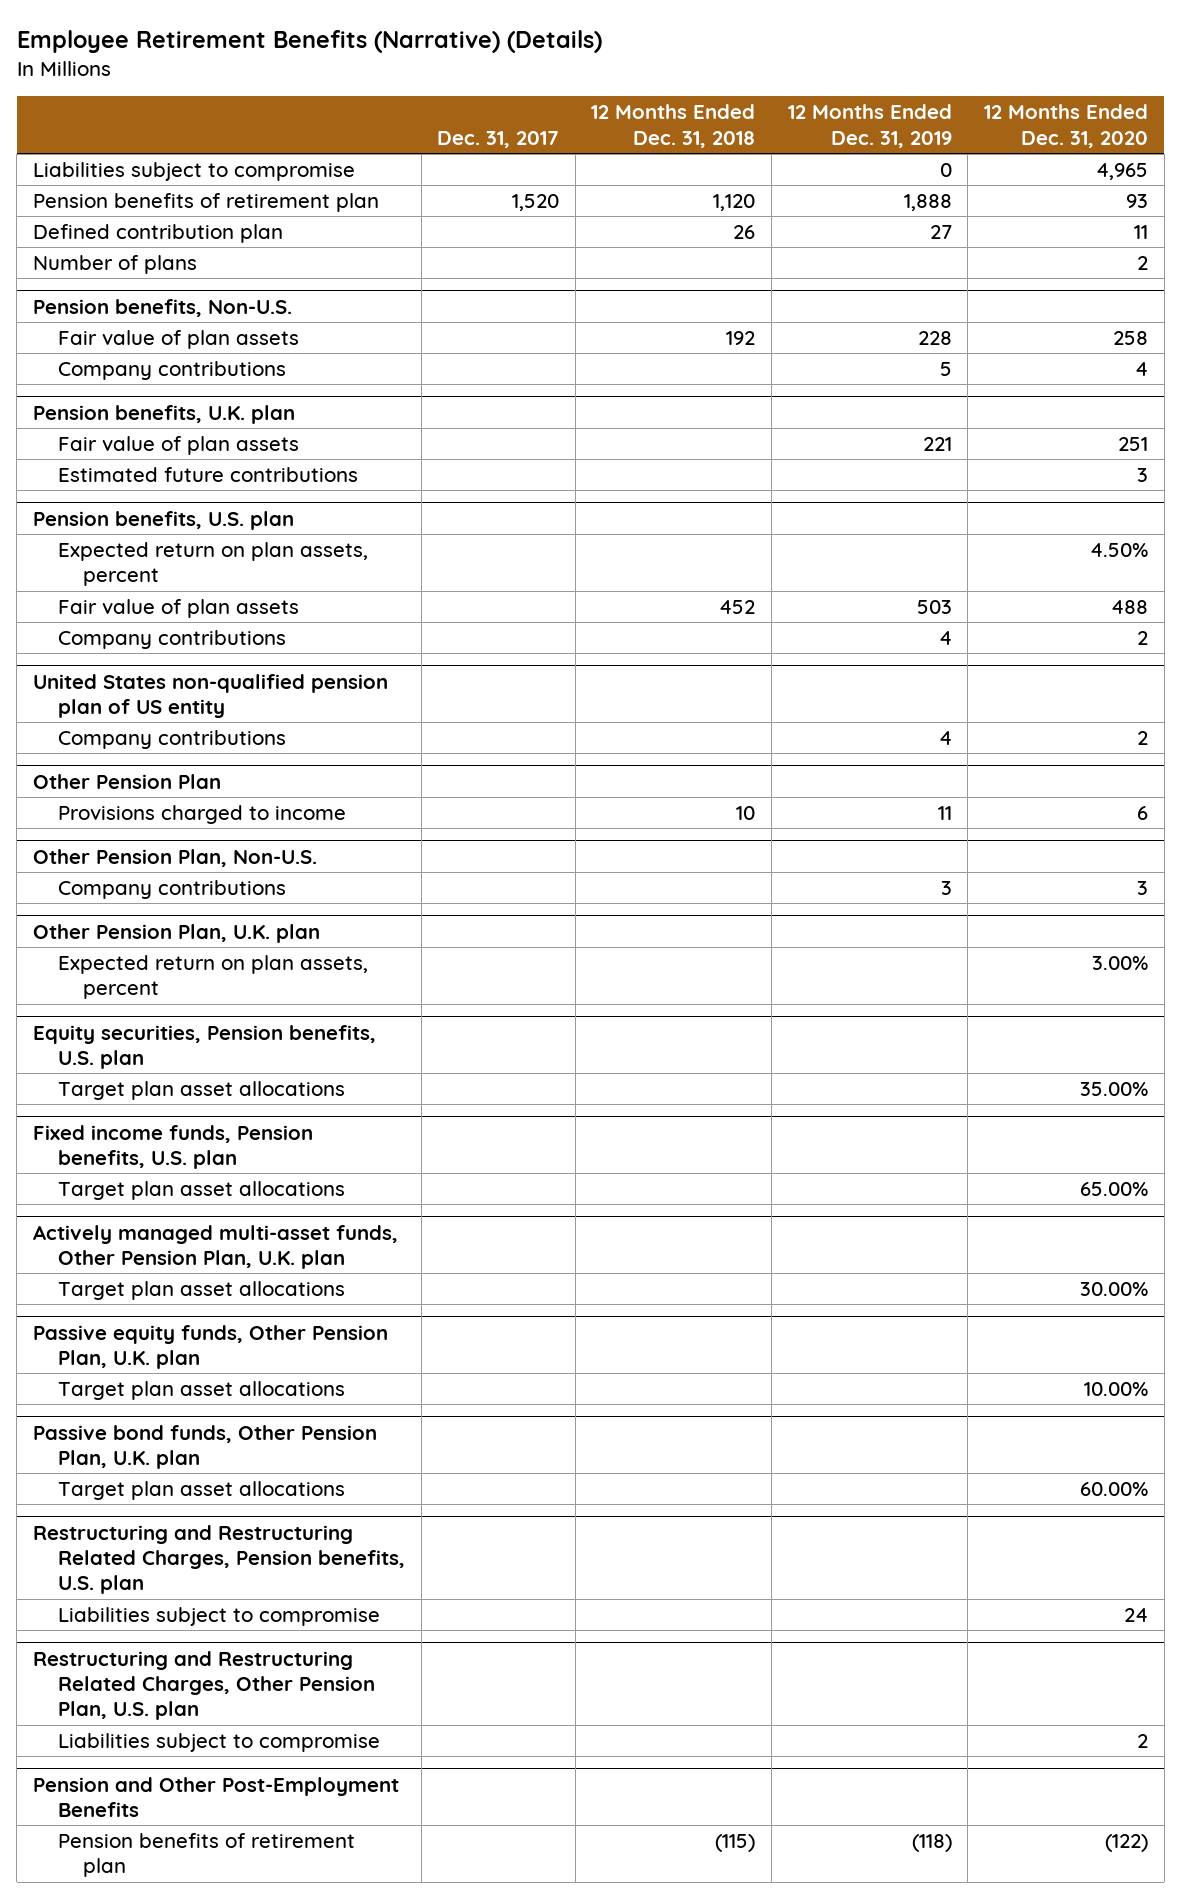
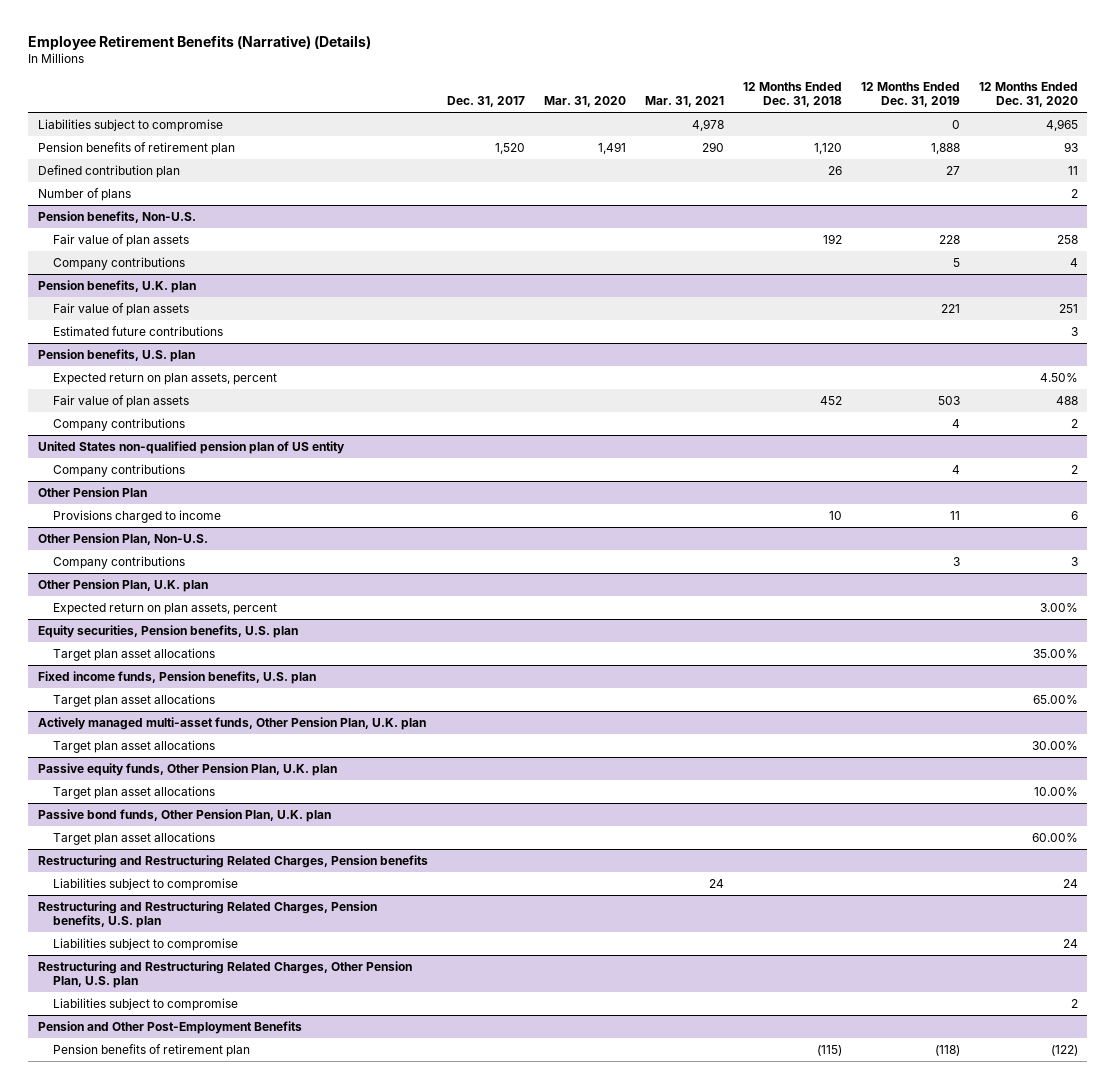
- | Dec. 31, 2017 | 12 Months Ended Dec. 31, 2018 | 12 Months Ended Dec. 31, 2019 | 12 Months Ended Dec. 31, 2020
+ | Dec. 31, 2017 | Mar. 31, 2020 | Mar. 31, 2021 | 12 Months Ended Dec. 31, 2018 | 12 Months Ended Dec. 31, 2019 | 12 Months Ended Dec. 31, 2020
+ Restructuring and Restructuring Related Charges, Pension benefits
+ Liabilities subject to compromise | | | 24 | | | 24

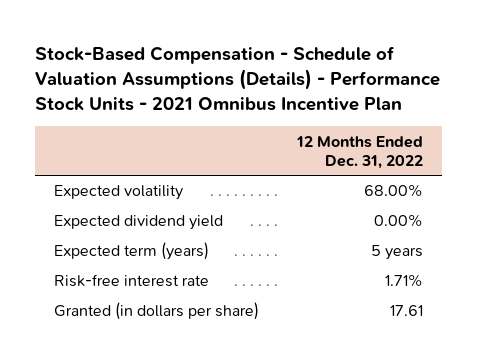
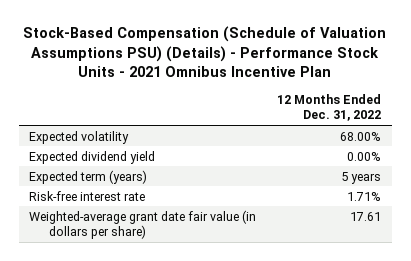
- Stock-Based Compensation - Schedule of Valuation Assumptions (Details) - Performance Stock Units - 2021 Omnibus Incentive Plan
+ Stock-Based Compensation (Schedule of Valuation Assumptions PSU) (Details) - Performance Stock Units - 2021 Omnibus Incentive Plan
- Granted (in dollars per share) | 17.61
+ Weighted-average grant date fair value (in dollars per share) | 17.61

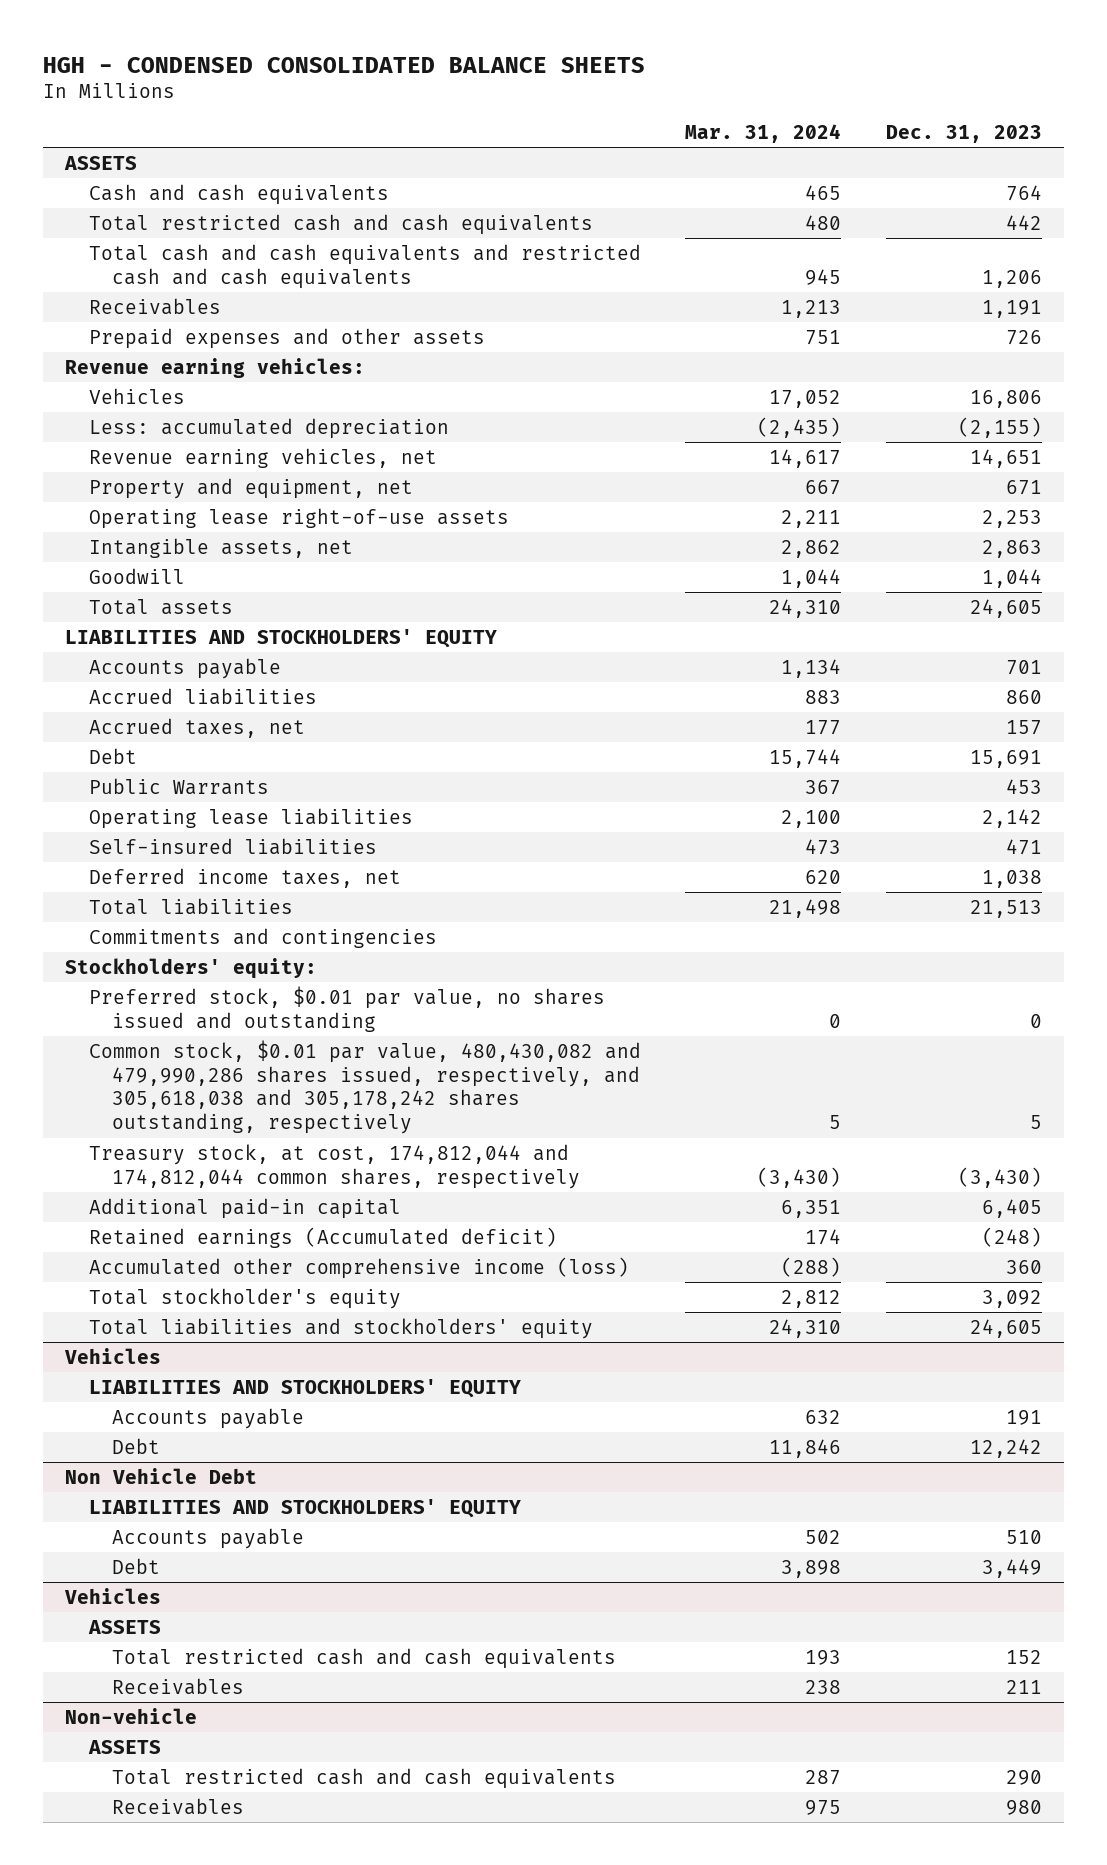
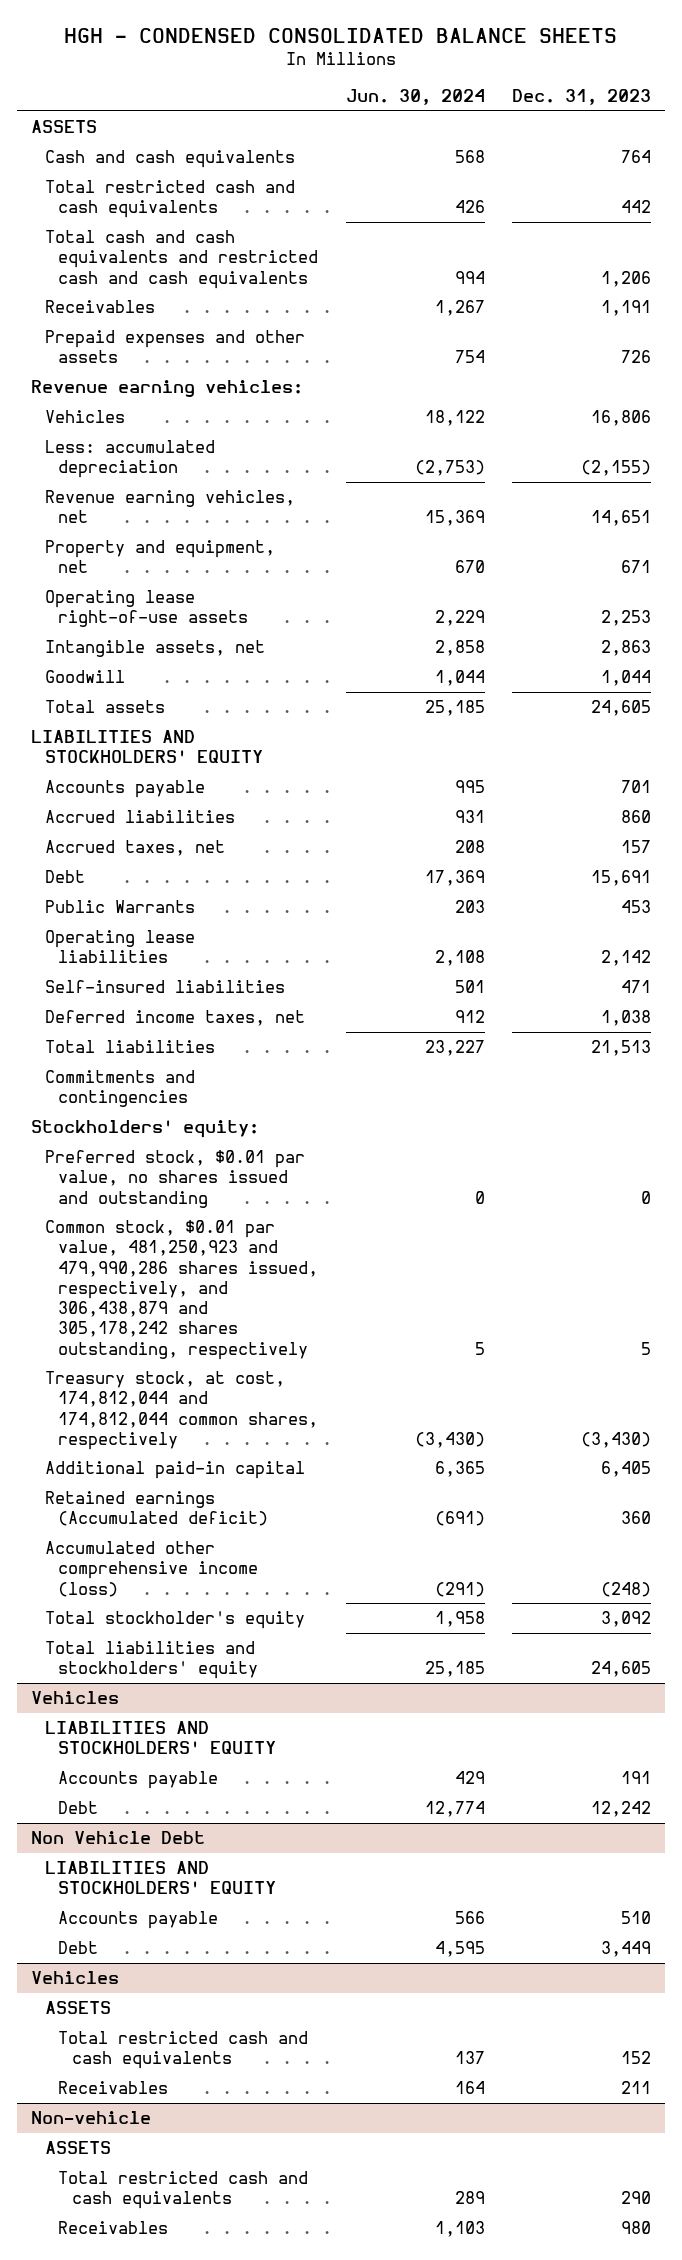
- | Mar. 31, 2024 | Dec. 31, 2023
+ | Jun. 30, 2024 | Dec. 31, 2023
- Common stock, $0.01 par value, 480,430,082 and 479,990,286 shares issued, respectively, and 305,618,038 and 305,178,242 shares outstanding, respectively | 5 | 5
+ Common stock, $0.01 par value, 481,250,923 and 479,990,286 shares issued, respectively, and 306,438,879 and 305,178,242 shares outstanding, respectively | 5 | 5
- Retained earnings (Accumulated deficit) | 174 | (248)
- Accumulated other comprehensive income (loss) | (288) | 360
+ Retained earnings (Accumulated deficit) | (691) | 360
+ Accumulated other comprehensive income (loss) | (291) | (248)

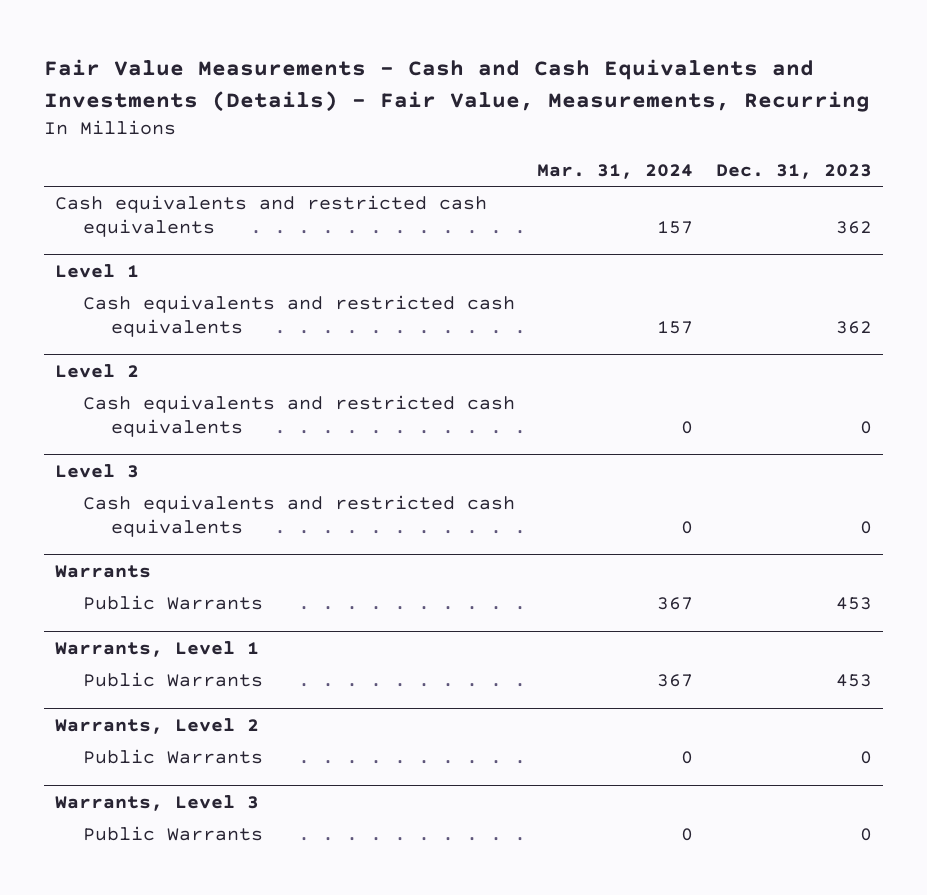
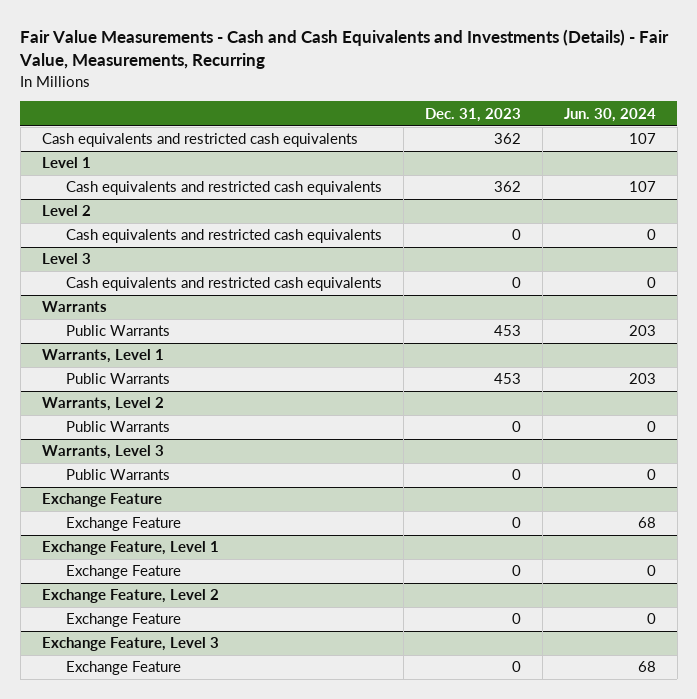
- | Mar. 31, 2024 | Dec. 31, 2023
+ | Dec. 31, 2023 | Jun. 30, 2024
+ Exchange Feature
+ Exchange Feature | 0 | 68
+ Exchange Feature, Level 1
+ Exchange Feature | 0 | 0
+ Exchange Feature, Level 2
+ Exchange Feature | 0 | 0
+ Exchange Feature, Level 3
+ Exchange Feature | 0 | 68

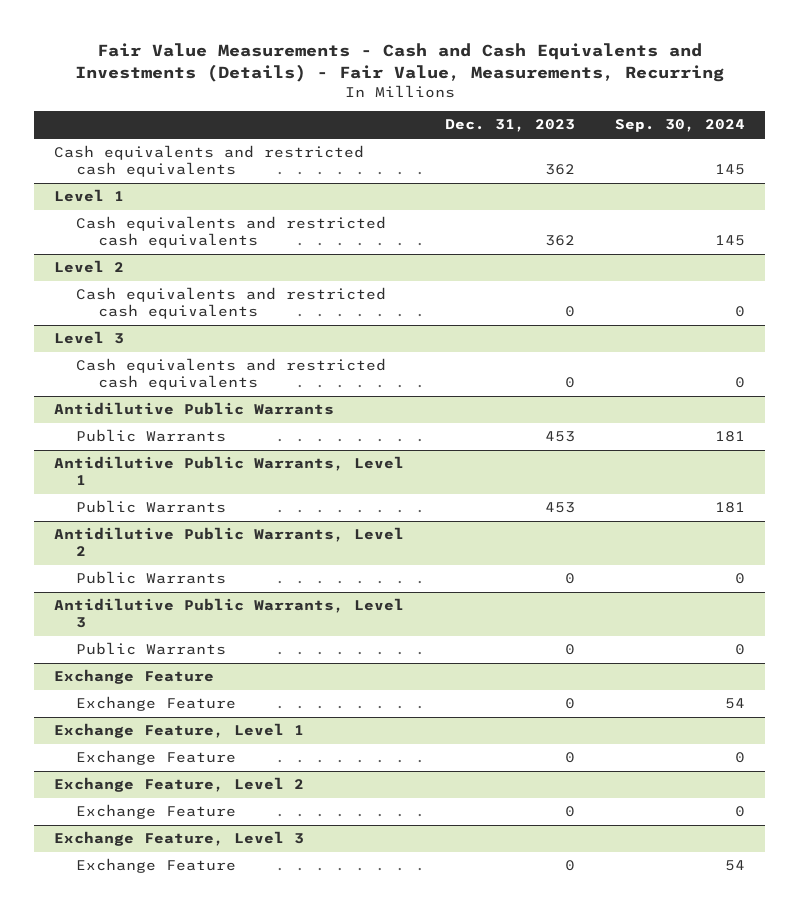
- | Dec. 31, 2023 | Jun. 30, 2024
+ | Dec. 31, 2023 | Sep. 30, 2024
- Warrants
+ Antidilutive Public Warrants
- Warrants, Level 1
+ Antidilutive Public Warrants, Level 1
- Warrants, Level 2
+ Antidilutive Public Warrants, Level 2
- Warrants, Level 3
+ Antidilutive Public Warrants, Level 3

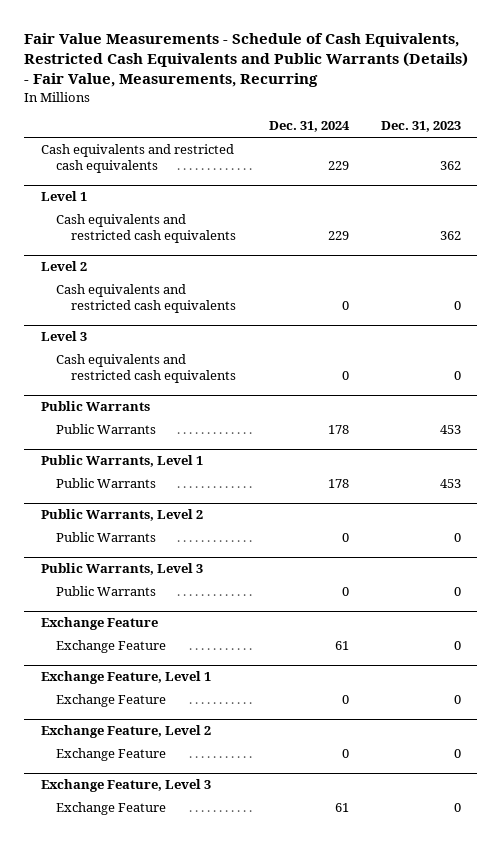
- Fair Value Measurements - Cash and Cash Equivalents and Investments (Details) - Fair Value, Measurements, Recurring
+ Fair Value Measurements - Schedule of Cash Equivalents, Restricted Cash Equivalents and Public Warrants (Details) - Fair Value, Measurements, Recurring
- | Dec. 31, 2023 | Sep. 30, 2024
+ | Dec. 31, 2024 | Dec. 31, 2023
- Antidilutive Public Warrants
+ Public Warrants
- Antidilutive Public Warrants, Level 1
+ Public Warrants, Level 1
- Antidilutive Public Warrants, Level 2
+ Public Warrants, Level 2
- Antidilutive Public Warrants, Level 3
+ Public Warrants, Level 3

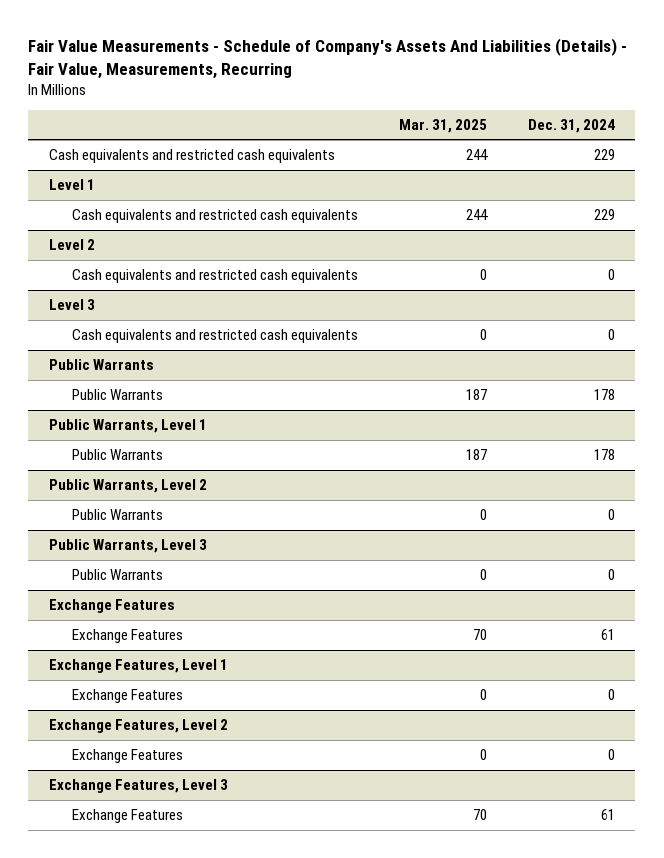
- Fair Value Measurements - Schedule of Cash Equivalents, Restricted Cash Equivalents and Public Warrants (Details) - Fair Value, Measurements, Recurring
+ Fair Value Measurements - Schedule of Company's Assets And Liabilities (Details) - Fair Value, Measurements, Recurring
- | Dec. 31, 2024 | Dec. 31, 2023
+ | Mar. 31, 2025 | Dec. 31, 2024
- Exchange Feature
- Exchange Feature | 61 | 0
- Exchange Feature, Level 1
- Exchange Feature | 0 | 0
- Exchange Feature, Level 2
- Exchange Feature | 0 | 0
- Exchange Feature, Level 3
- Exchange Feature | 61 | 0
+ Exchange Features
+ Exchange Features | 70 | 61
+ Exchange Features, Level 1
+ Exchange Features | 0 | 0
+ Exchange Features, Level 2
+ Exchange Features | 0 | 0
+ Exchange Features, Level 3
+ Exchange Features | 70 | 61

